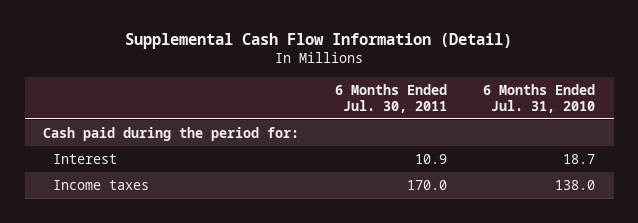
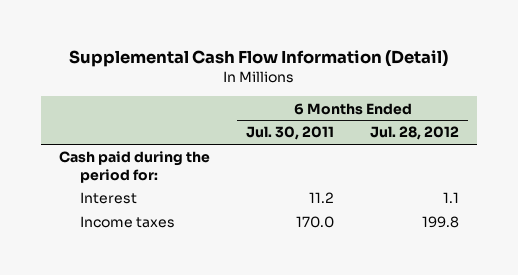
- | 6 Months Ended Jul. 30, 2011 | 6 Months Ended Jul. 31, 2010
+ | 6 Months Ended Jul. 30, 2011 | 6 Months Ended Jul. 28, 2012
- Interest | 10.9 | 18.7
+ Interest | 11.2 | 1.1

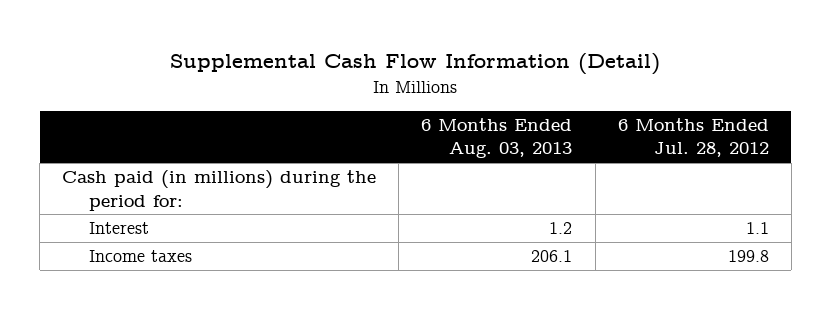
- | 6 Months Ended Jul. 30, 2011 | 6 Months Ended Jul. 28, 2012
+ | 6 Months Ended Aug. 03, 2013 | 6 Months Ended Jul. 28, 2012
- Cash paid during the period for:
+ Cash paid (in millions) during the period for:

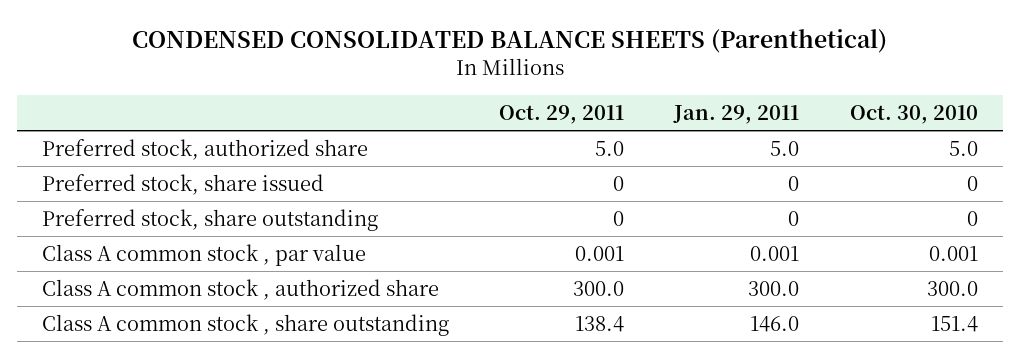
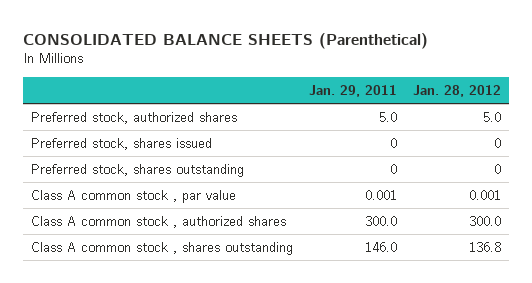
- CONDENSED CONSOLIDATED BALANCE SHEETS (Parenthetical)
+ CONSOLIDATED BALANCE SHEETS (Parenthetical)
- | Oct. 29, 2011 | Jan. 29, 2011 | Oct. 30, 2010
+ | Jan. 29, 2011 | Jan. 28, 2012
- Preferred stock, authorized share | 5.0 | 5.0 | 5.0
- Preferred stock, share issued | 0 | 0 | 0
- Preferred stock, share outstanding | 0 | 0 | 0
+ Preferred stock, authorized shares | 5.0 | 5.0
+ Preferred stock, shares issued | 0 | 0
+ Preferred stock, shares outstanding | 0 | 0
- Class A common stock , authorized share | 300.0 | 300.0 | 300.0
- Class A common stock , share outstanding | 138.4 | 146.0 | 151.4
+ Class A common stock , authorized shares | 300.0 | 300.0
+ Class A common stock , shares outstanding | 146.0 | 136.8

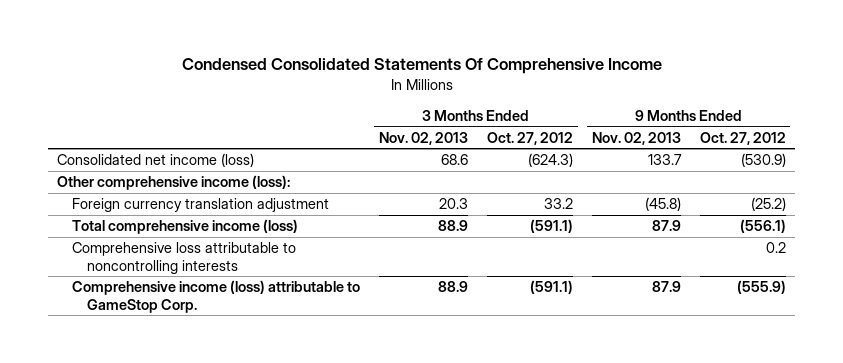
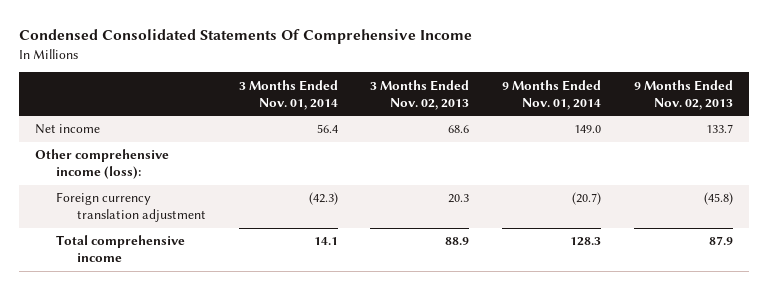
- | 3 Months Ended Nov. 02, 2013 | 3 Months Ended Oct. 27, 2012 | 9 Months Ended Nov. 02, 2013 | 9 Months Ended Oct. 27, 2012
+ | 3 Months Ended Nov. 01, 2014 | 3 Months Ended Nov. 02, 2013 | 9 Months Ended Nov. 01, 2014 | 9 Months Ended Nov. 02, 2013
- Consolidated net income (loss) | 68.6 | (624.3) | 133.7 | (530.9)
+ Net income | 56.4 | 68.6 | 149.0 | 133.7
- Total comprehensive income (loss) | 88.9 | (591.1) | 87.9 | (556.1)
- Comprehensive loss attributable to noncontrolling interests | | | | 0.2
- Comprehensive income (loss) attributable to GameStop Corp. | 88.9 | (591.1) | 87.9 | (555.9)
+ Total comprehensive income | 14.1 | 88.9 | 128.3 | 87.9

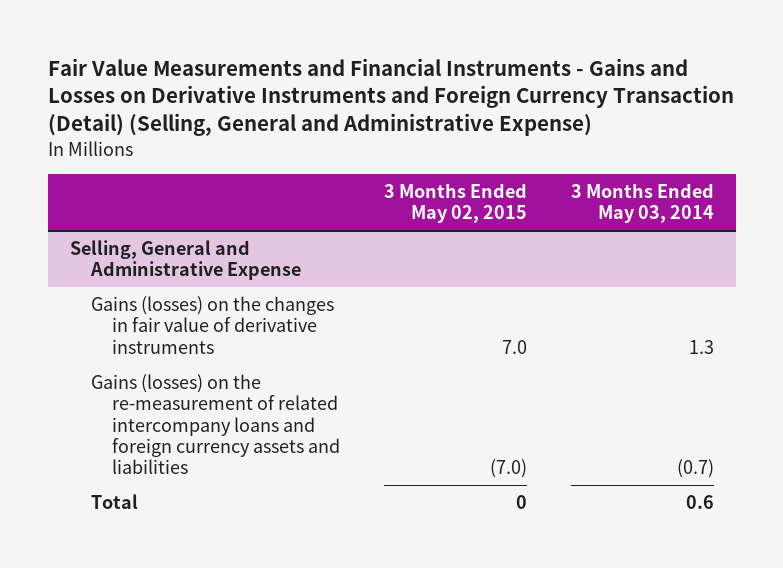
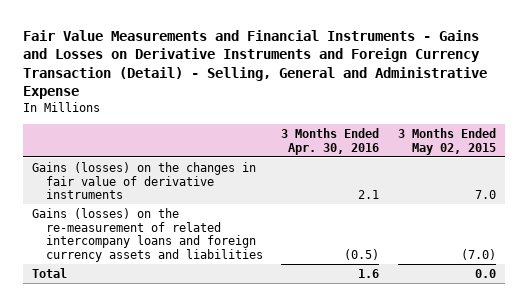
- Fair Value Measurements and Financial Instruments - Gains and Losses on Derivative Instruments and Foreign Currency Transaction (Detail) (Selling, General and Administrative Expense)
+ Fair Value Measurements and Financial Instruments - Gains and Losses on Derivative Instruments and Foreign Currency Transaction (Detail) - Selling, General and Administrative Expense
- | 3 Months Ended May 02, 2015 | 3 Months Ended May 03, 2014
+ | 3 Months Ended Apr. 30, 2016 | 3 Months Ended May 02, 2015
- Selling, General and Administrative Expense
- Total | 0 | 0.6
+ Total | 1.6 | 0.0

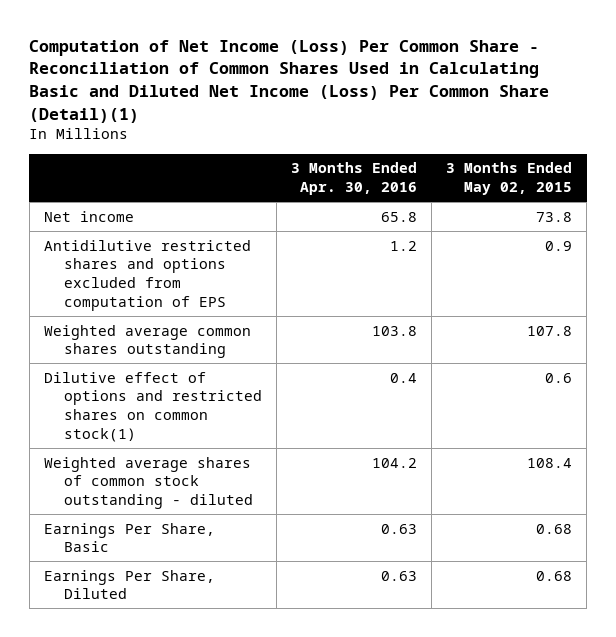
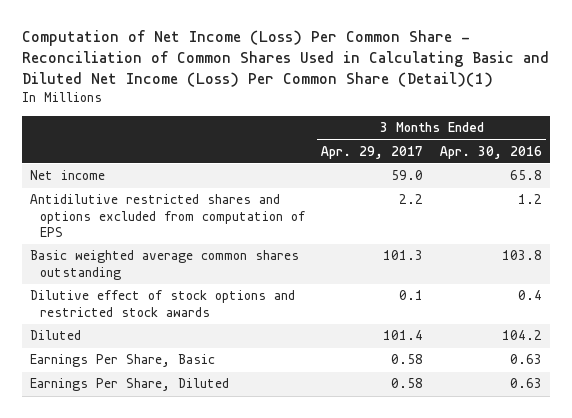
- | 3 Months Ended Apr. 30, 2016 | 3 Months Ended May 02, 2015
+ | 3 Months Ended Apr. 29, 2017 | 3 Months Ended Apr. 30, 2016
- Weighted average common shares outstanding | 103.8 | 107.8
- Dilutive effect of options and restricted shares on common stock(1) | 0.4 | 0.6
- Weighted average shares of common stock outstanding - diluted | 104.2 | 108.4
+ Basic weighted average common shares outstanding | 101.3 | 103.8
+ Dilutive effect of stock options and restricted stock awards | 0.1 | 0.4
+ Diluted | 101.4 | 104.2

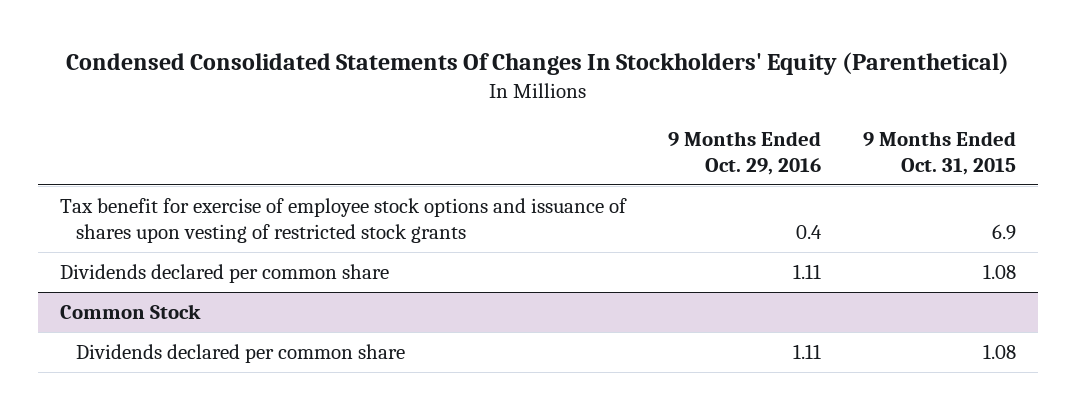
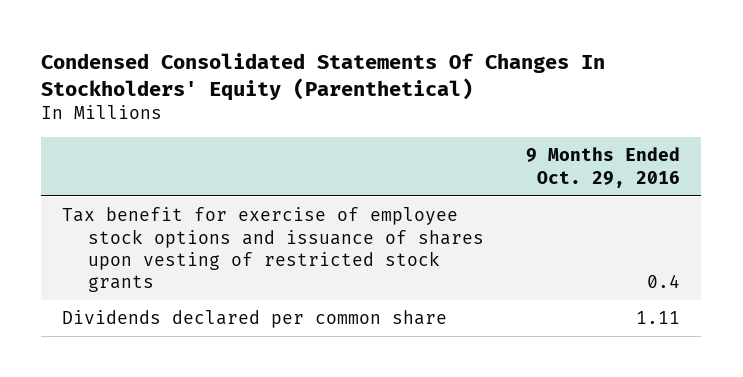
- | 9 Months Ended Oct. 29, 2016 | 9 Months Ended Oct. 31, 2015
+ | 9 Months Ended Oct. 29, 2016
- Common Stock
- Dividends declared per common share | 1.11 | 1.08

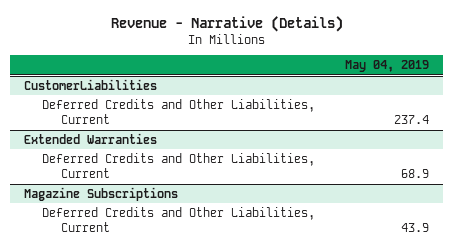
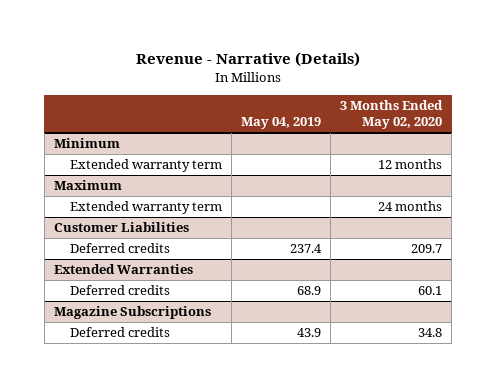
- | May 04, 2019
+ | May 04, 2019 | 3 Months Ended May 02, 2020
- CustomerLiabilities
- Deferred Credits and Other Liabilities, Current | 237.4
+ Minimum
+ Extended warranty term | | 12 months
+ Maximum
+ Extended warranty term | | 24 months
+ Customer Liabilities
+ Deferred credits | 237.4 | 209.7
@ Extended Warranties
- Deferred Credits and Other Liabilities, Current | 68.9
+ Deferred credits | 68.9 | 60.1
@ Magazine Subscriptions
- Deferred Credits and Other Liabilities, Current | 43.9
+ Deferred credits | 43.9 | 34.8

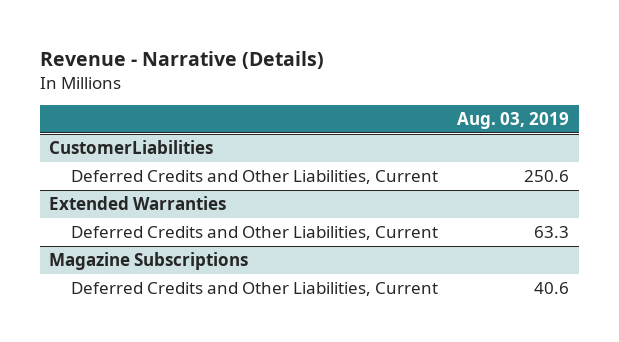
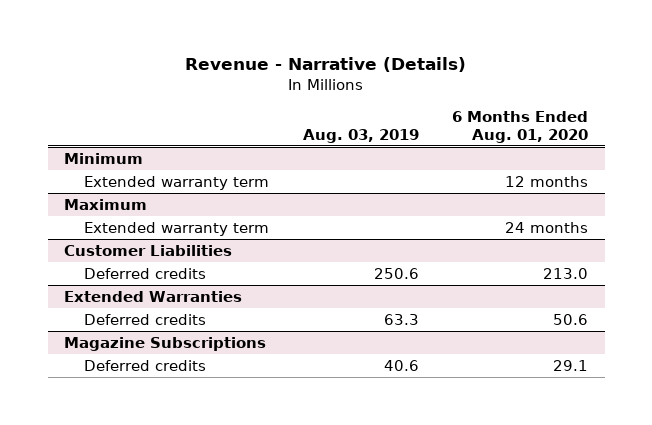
- | Aug. 03, 2019
+ | Aug. 03, 2019 | 6 Months Ended Aug. 01, 2020
- CustomerLiabilities
- Deferred Credits and Other Liabilities, Current | 250.6
+ Minimum
+ Extended warranty term | | 12 months
+ Maximum
+ Extended warranty term | | 24 months
+ Customer Liabilities
+ Deferred credits | 250.6 | 213.0
@ Extended Warranties
- Deferred Credits and Other Liabilities, Current | 63.3
+ Deferred credits | 63.3 | 50.6
@ Magazine Subscriptions
- Deferred Credits and Other Liabilities, Current | 40.6
+ Deferred credits | 40.6 | 29.1

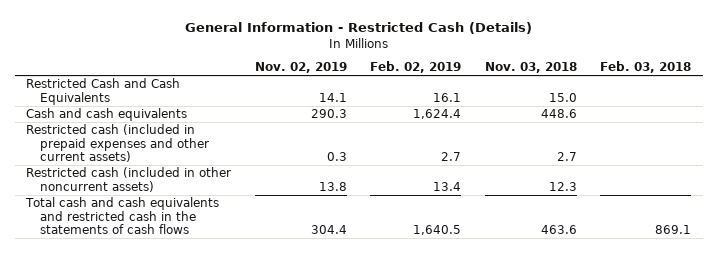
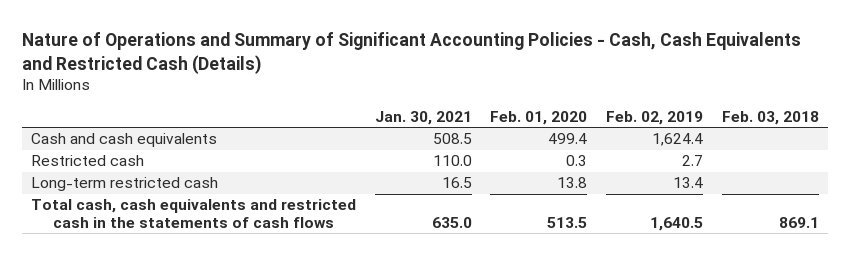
- General Information - Restricted Cash (Details)
+ Nature of Operations and Summary of Significant Accounting Policies - Cash, Cash Equivalents and Restricted Cash (Details)
- | Nov. 02, 2019 | Feb. 02, 2019 | Nov. 03, 2018 | Feb. 03, 2018
+ | Jan. 30, 2021 | Feb. 01, 2020 | Feb. 02, 2019 | Feb. 03, 2018
- Restricted Cash and Cash Equivalents | 14.1 | 16.1 | 15.0 |
- Restricted cash (included in prepaid expenses and other current assets) | 0.3 | 2.7 | 2.7 |
- Restricted cash (included in other noncurrent assets) | 13.8 | 13.4 | 12.3 |
- Total cash and cash equivalents and restricted cash in the statements of cash flows | 304.4 | 1,640.5 | 463.6 | 869.1
+ Restricted cash | 110.0 | 0.3 | 2.7 |
+ Long-term restricted cash | 16.5 | 13.8 | 13.4 |
+ Total cash, cash equivalents and restricted cash in the statements of cash flows | 635.0 | 513.5 | 1,640.5 | 869.1

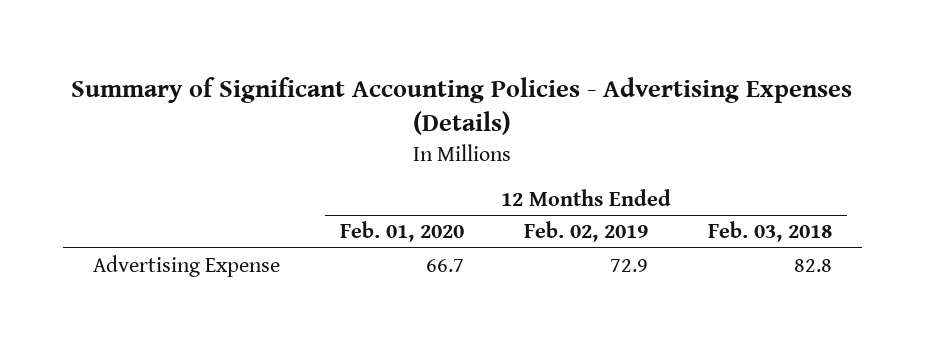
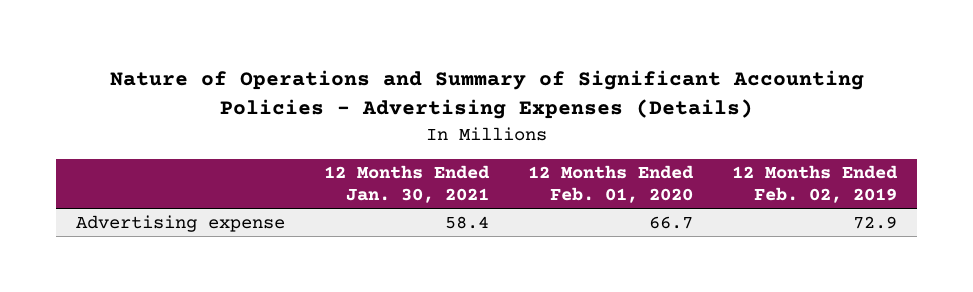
- Summary of Significant Accounting Policies - Advertising Expenses (Details)
+ Nature of Operations and Summary of Significant Accounting Policies - Advertising Expenses (Details)
- | 12 Months Ended Feb. 01, 2020 | 12 Months Ended Feb. 02, 2019 | 12 Months Ended Feb. 03, 2018
+ | 12 Months Ended Jan. 30, 2021 | 12 Months Ended Feb. 01, 2020 | 12 Months Ended Feb. 02, 2019
- Advertising Expense | 66.7 | 72.9 | 82.8
+ Advertising expense | 58.4 | 66.7 | 72.9

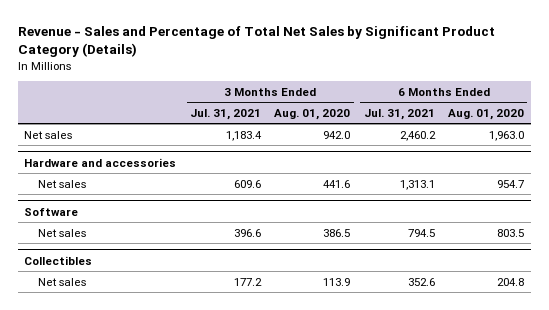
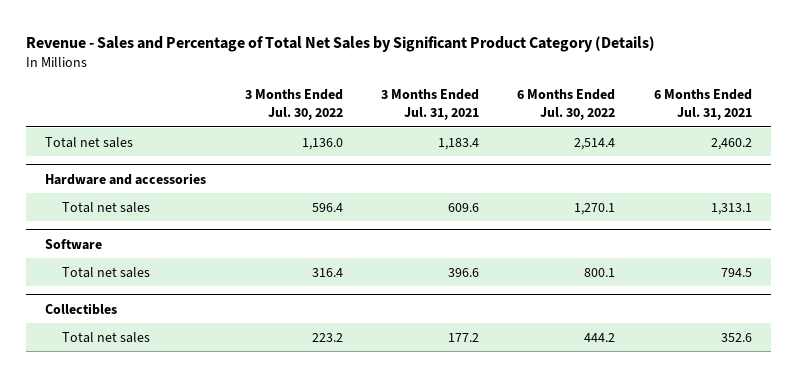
- | 3 Months Ended Jul. 31, 2021 | 3 Months Ended Aug. 01, 2020 | 6 Months Ended Jul. 31, 2021 | 6 Months Ended Aug. 01, 2020
+ | 3 Months Ended Jul. 30, 2022 | 3 Months Ended Jul. 31, 2021 | 6 Months Ended Jul. 30, 2022 | 6 Months Ended Jul. 31, 2021
- Net sales | 1,183.4 | 942.0 | 2,460.2 | 1,963.0
+ Total net sales | 1,136.0 | 1,183.4 | 2,514.4 | 2,460.2
@ Hardware and accessories
- Net sales | 609.6 | 441.6 | 1,313.1 | 954.7
+ Total net sales | 596.4 | 609.6 | 1,270.1 | 1,313.1
@ Software
- Net sales | 396.6 | 386.5 | 794.5 | 803.5
+ Total net sales | 316.4 | 396.6 | 800.1 | 794.5
@ Collectibles
- Net sales | 177.2 | 113.9 | 352.6 | 204.8
+ Total net sales | 223.2 | 177.2 | 444.2 | 352.6

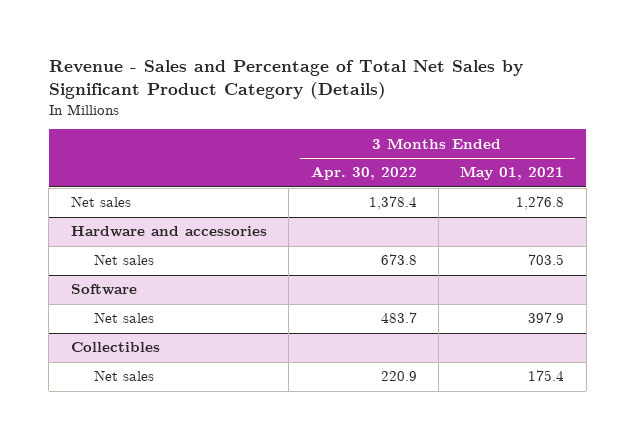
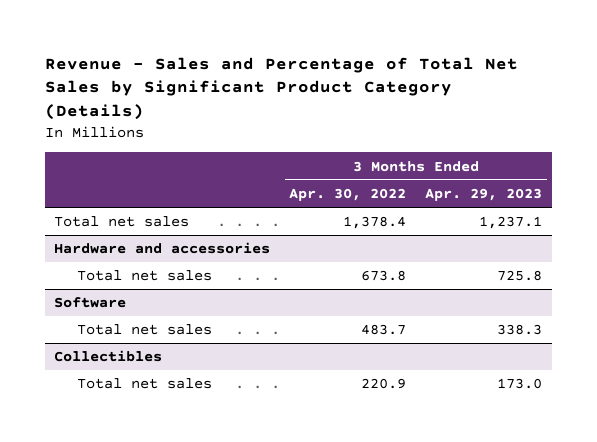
- | 3 Months Ended Apr. 30, 2022 | 3 Months Ended May 01, 2021
+ | 3 Months Ended Apr. 30, 2022 | 3 Months Ended Apr. 29, 2023
- Net sales | 1,378.4 | 1,276.8
+ Total net sales | 1,378.4 | 1,237.1
@ Hardware and accessories
- Net sales | 673.8 | 703.5
+ Total net sales | 673.8 | 725.8
@ Software
- Net sales | 483.7 | 397.9
+ Total net sales | 483.7 | 338.3
@ Collectibles
- Net sales | 220.9 | 175.4
+ Total net sales | 220.9 | 173.0

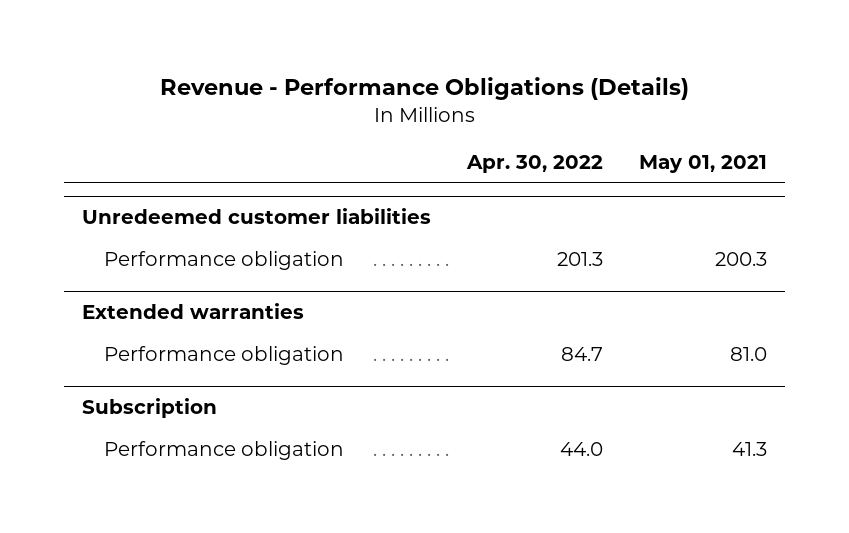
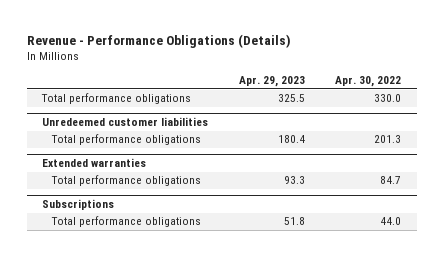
- | Apr. 30, 2022 | May 01, 2021
+ | Apr. 29, 2023 | Apr. 30, 2022
+ Total performance obligations | 325.5 | 330.0
@ Unredeemed customer liabilities
- Performance obligation | 201.3 | 200.3
+ Total performance obligations | 180.4 | 201.3
@ Extended warranties
- Performance obligation | 84.7 | 81.0
- Subscription
- Performance obligation | 44.0 | 41.3
@ Extended warranties
+ Total performance obligations | 93.3 | 84.7
+ Subscriptions
+ Total performance obligations | 51.8 | 44.0

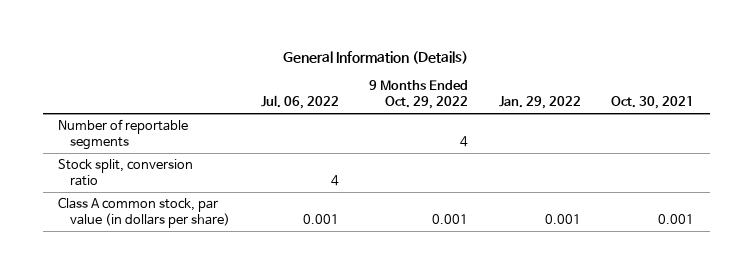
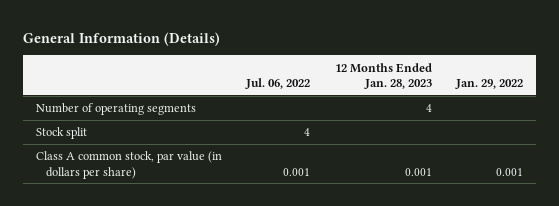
- | Jul. 06, 2022 | 9 Months Ended Oct. 29, 2022 | Jan. 29, 2022 | Oct. 30, 2021
+ | Jul. 06, 2022 | 12 Months Ended Jan. 28, 2023 | Jan. 29, 2022
- Number of reportable segments | | 4 | |
- Stock split, conversion ratio | 4 | | |
+ Number of operating segments | | 4 |
+ Stock split | 4 | |

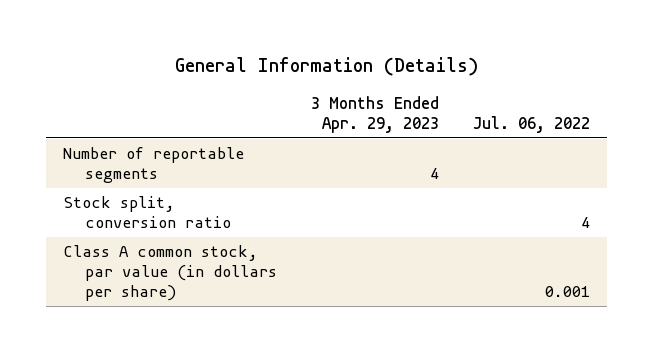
- | Jul. 06, 2022 | 12 Months Ended Jan. 28, 2023 | Jan. 29, 2022
+ | 3 Months Ended Apr. 29, 2023 | Jul. 06, 2022
- Number of operating segments | | 4 |
- Stock split | 4 | |
+ Number of reportable segments | 4 |
+ Stock split, conversion ratio | | 4

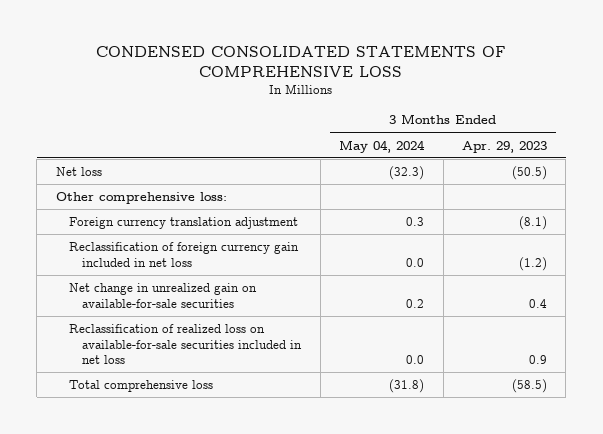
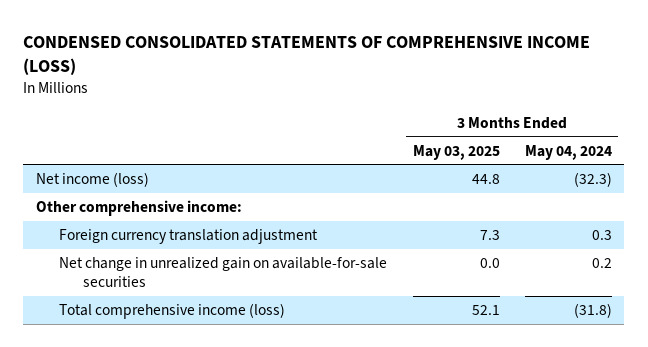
- CONDENSED CONSOLIDATED STATEMENTS OF COMPREHENSIVE LOSS
+ CONDENSED CONSOLIDATED STATEMENTS OF COMPREHENSIVE INCOME (LOSS)
- | 3 Months Ended May 04, 2024 | 3 Months Ended Apr. 29, 2023
+ | 3 Months Ended May 03, 2025 | 3 Months Ended May 04, 2024
- Net loss | (32.3) | (50.5)
- Other comprehensive loss:
+ Net income (loss) | 44.8 | (32.3)
+ Other comprehensive income:
- Reclassification of foreign currency gain included in net loss | 0.0 | (1.2)
- Reclassification of realized loss on available-for-sale securities included in net loss | 0.0 | 0.9
- Total comprehensive loss | (31.8) | (58.5)
+ Total comprehensive income (loss) | 52.1 | (31.8)

